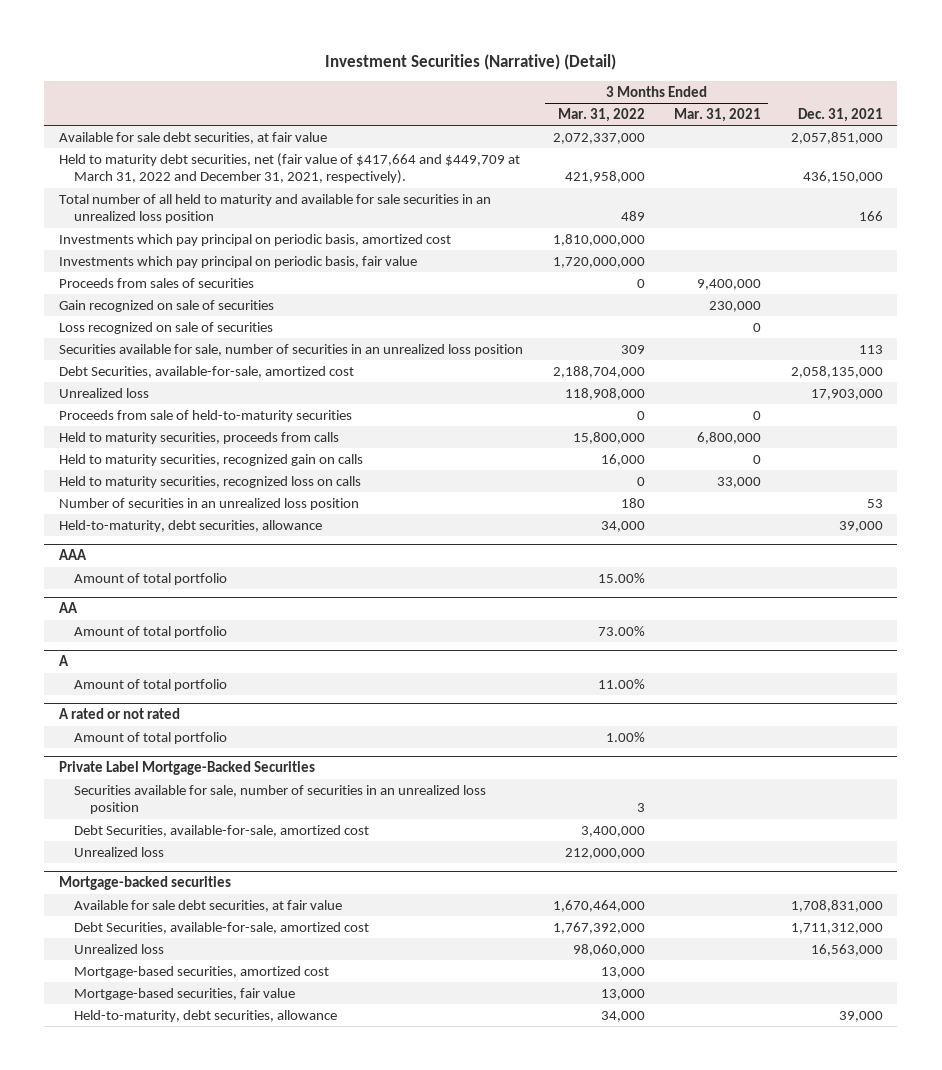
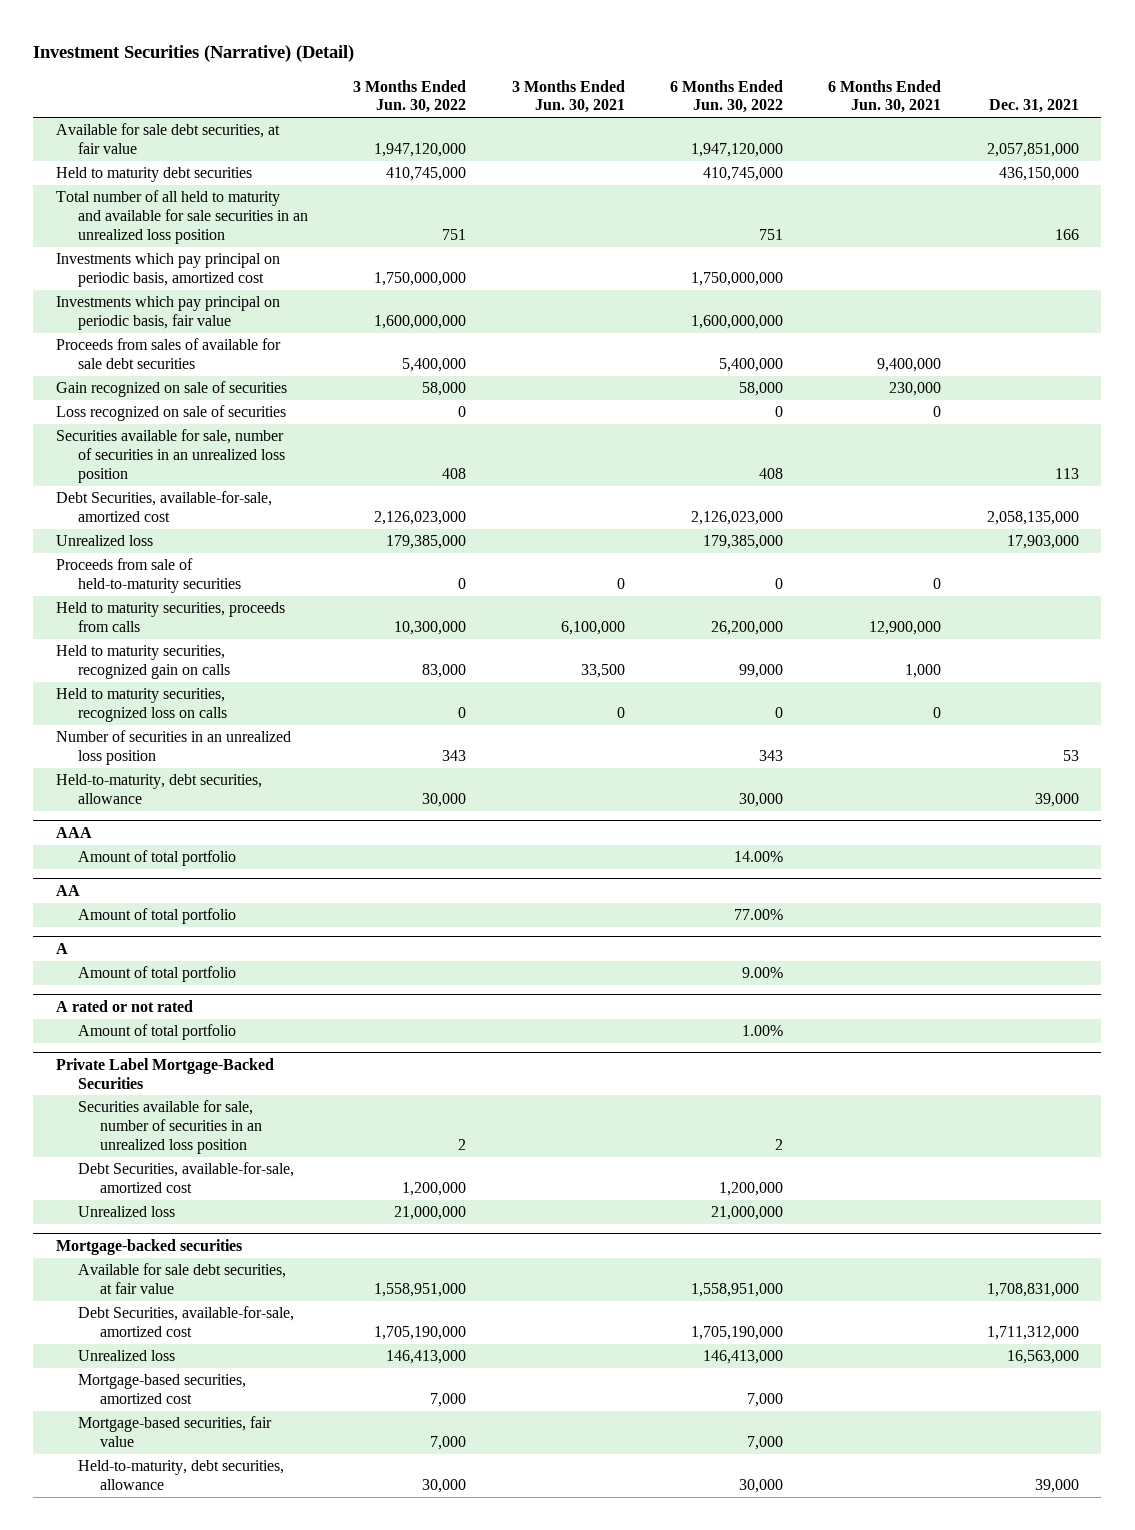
- | 3 Months Ended Mar. 31, 2022 | 3 Months Ended Mar. 31, 2021 | Dec. 31, 2021
+ | 3 Months Ended Jun. 30, 2022 | 3 Months Ended Jun. 30, 2021 | 6 Months Ended Jun. 30, 2022 | 6 Months Ended Jun. 30, 2021 | Dec. 31, 2021
- Held to maturity debt securities, net (fair value of $417,664 and $449,709 at March 31, 2022 and December 31, 2021, respectively). | 421,958,000 | | 436,150,000
+ Held to maturity debt securities | 410,745,000 | | 410,745,000 | | 436,150,000
- Proceeds from sales of securities | 0 | 9,400,000 |
+ Proceeds from sales of available for sale debt securities | 5,400,000 | | 5,400,000 | 9,400,000 |

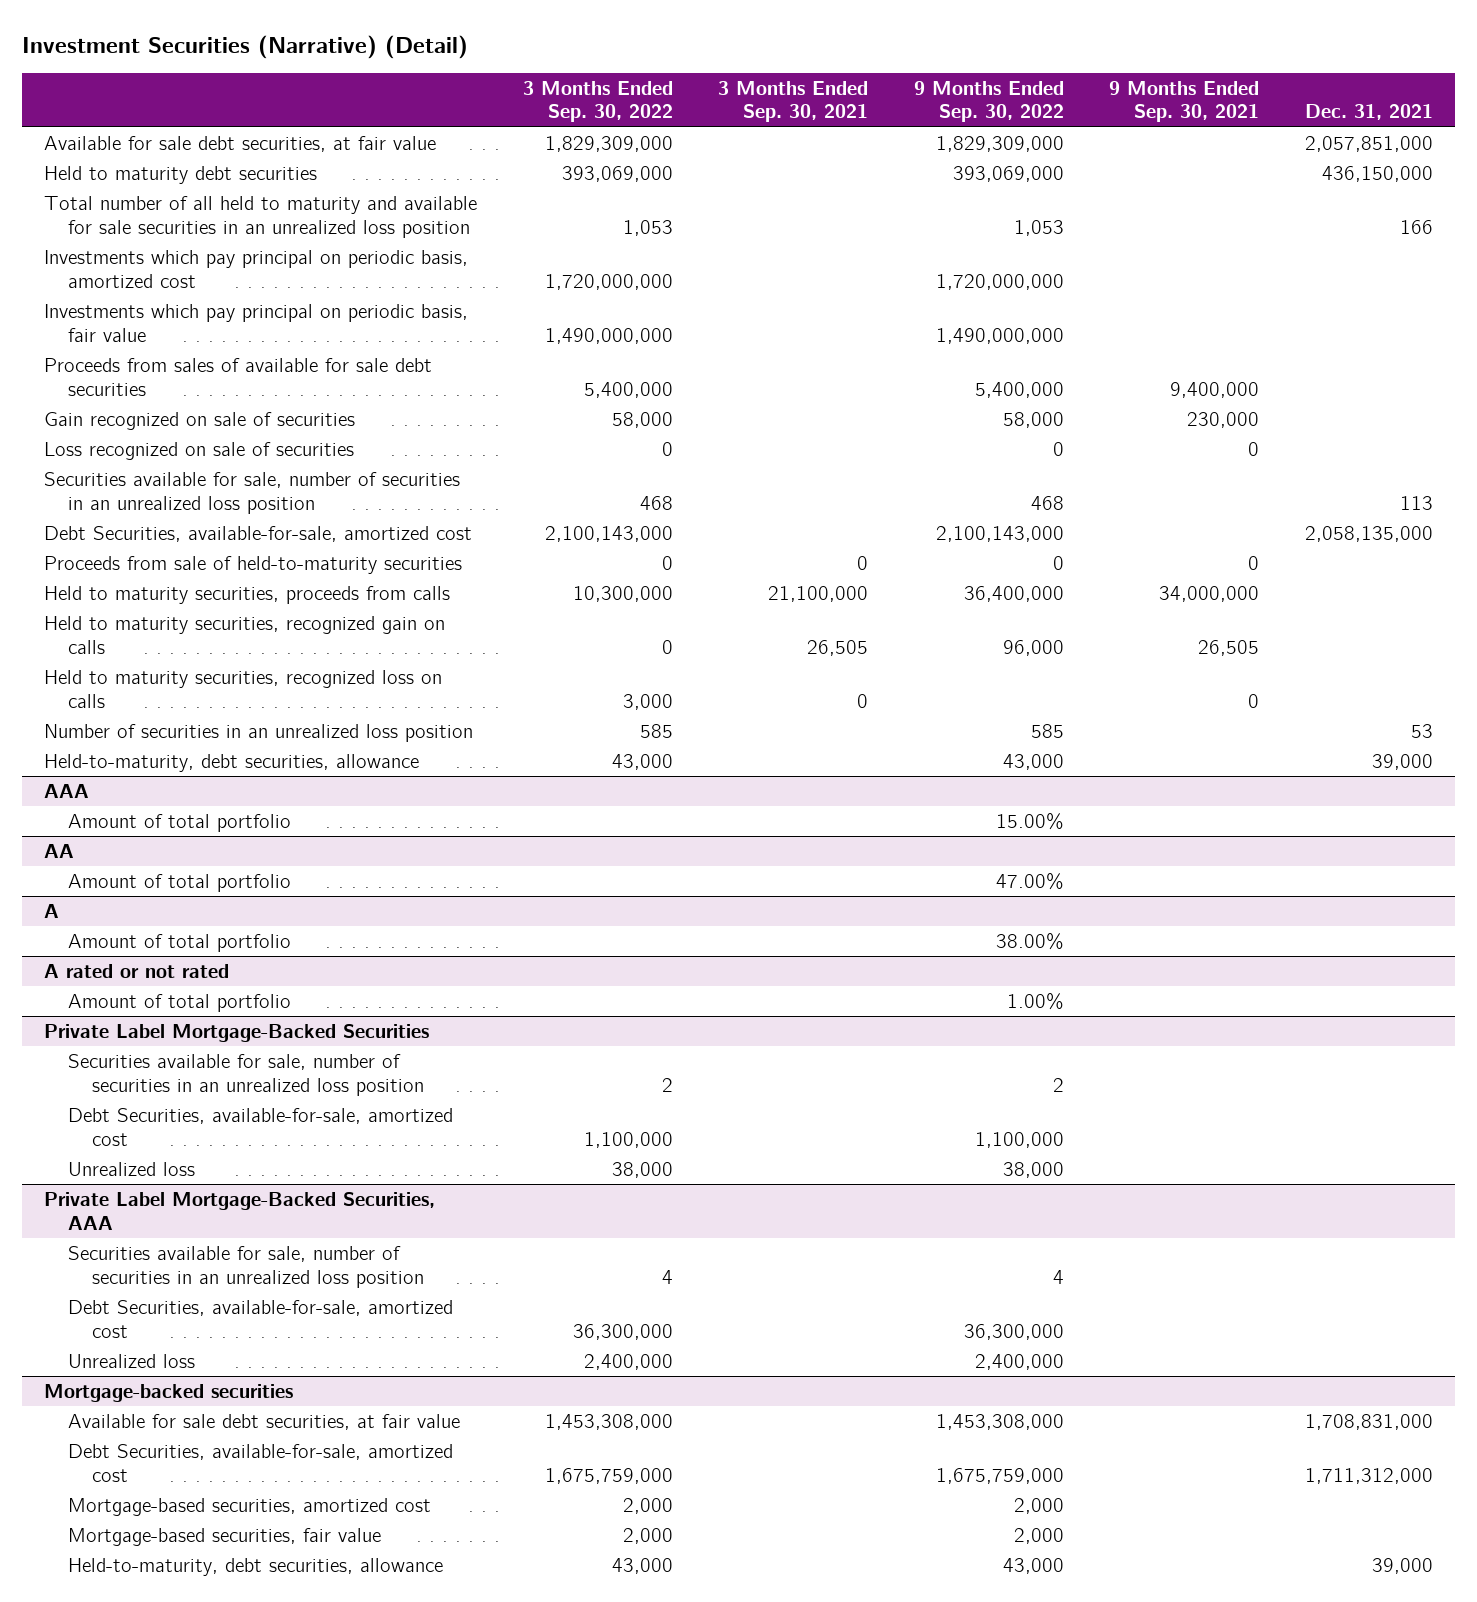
- | 3 Months Ended Jun. 30, 2022 | 3 Months Ended Jun. 30, 2021 | 6 Months Ended Jun. 30, 2022 | 6 Months Ended Jun. 30, 2021 | Dec. 31, 2021
+ | 3 Months Ended Sep. 30, 2022 | 3 Months Ended Sep. 30, 2021 | 9 Months Ended Sep. 30, 2022 | 9 Months Ended Sep. 30, 2021 | Dec. 31, 2021
- Unrealized loss | 179,385,000 | | 179,385,000 | | 17,903,000
+ Private Label Mortgage-Backed Securities, AAA
+ Securities available for sale, number of securities in an unrealized loss position | 4 | | 4 | |
+ Debt Securities, available-for-sale, amortized cost | 36,300,000 | | 36,300,000 | |
+ Unrealized loss | 2,400,000 | | 2,400,000 | |
@ Mortgage-backed securities
- Unrealized loss | 146,413,000 | | 146,413,000 | | 16,563,000

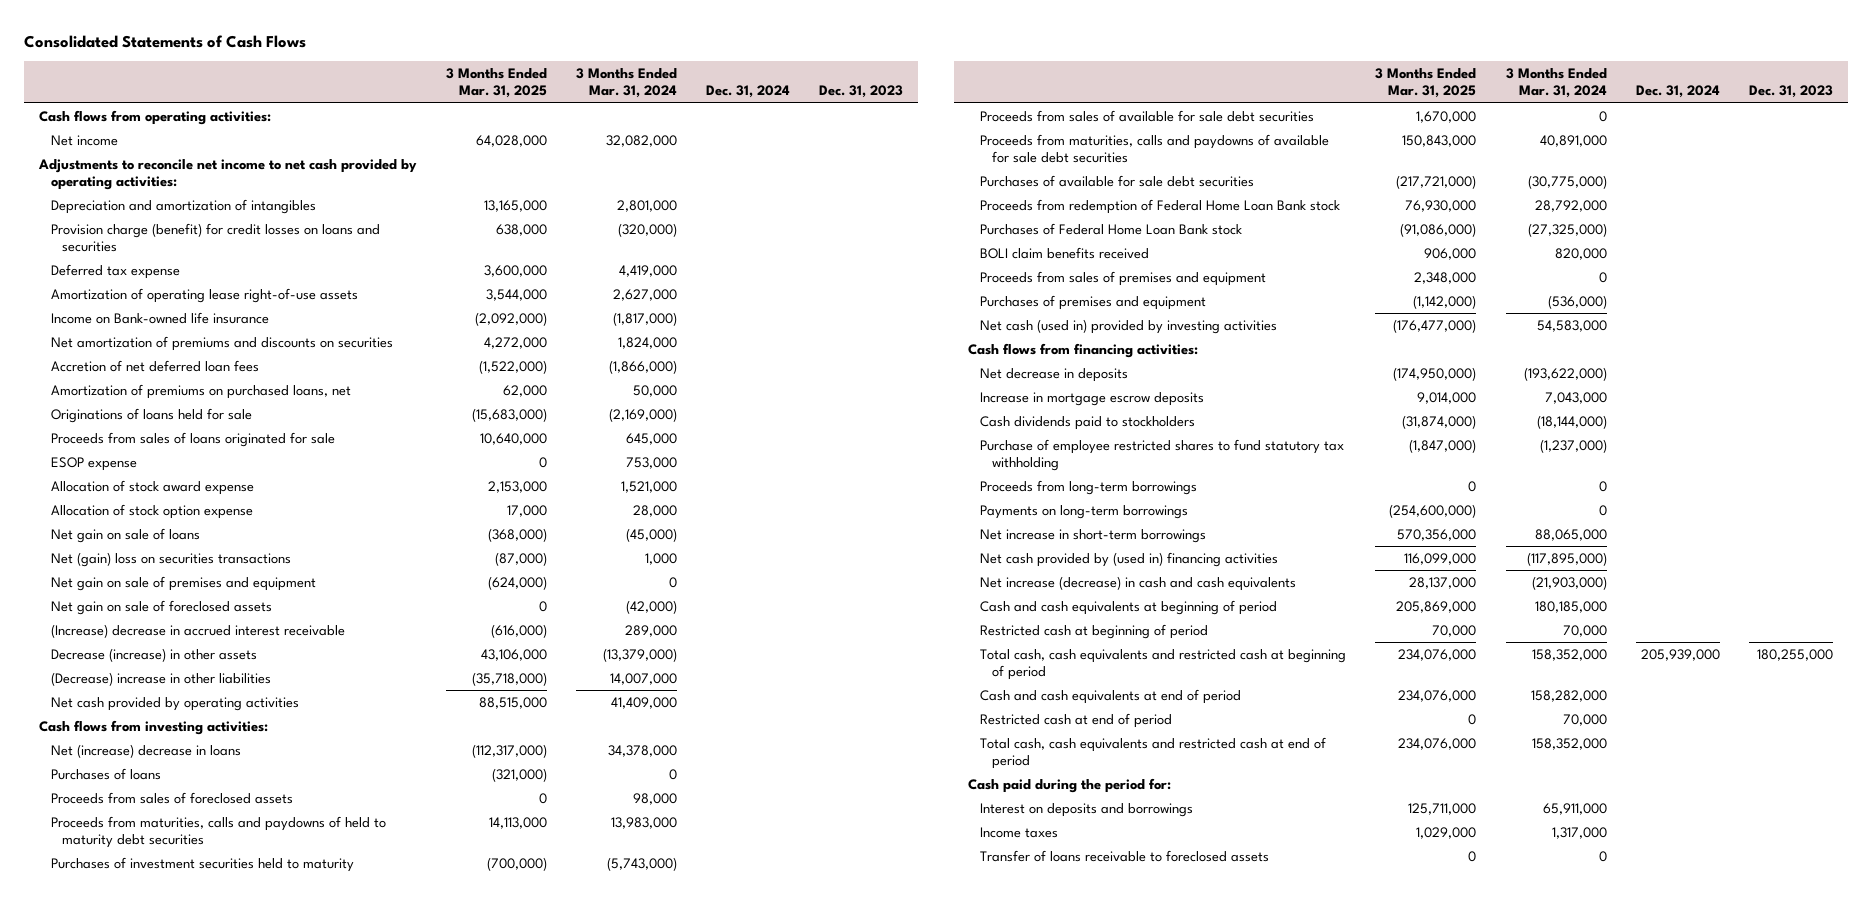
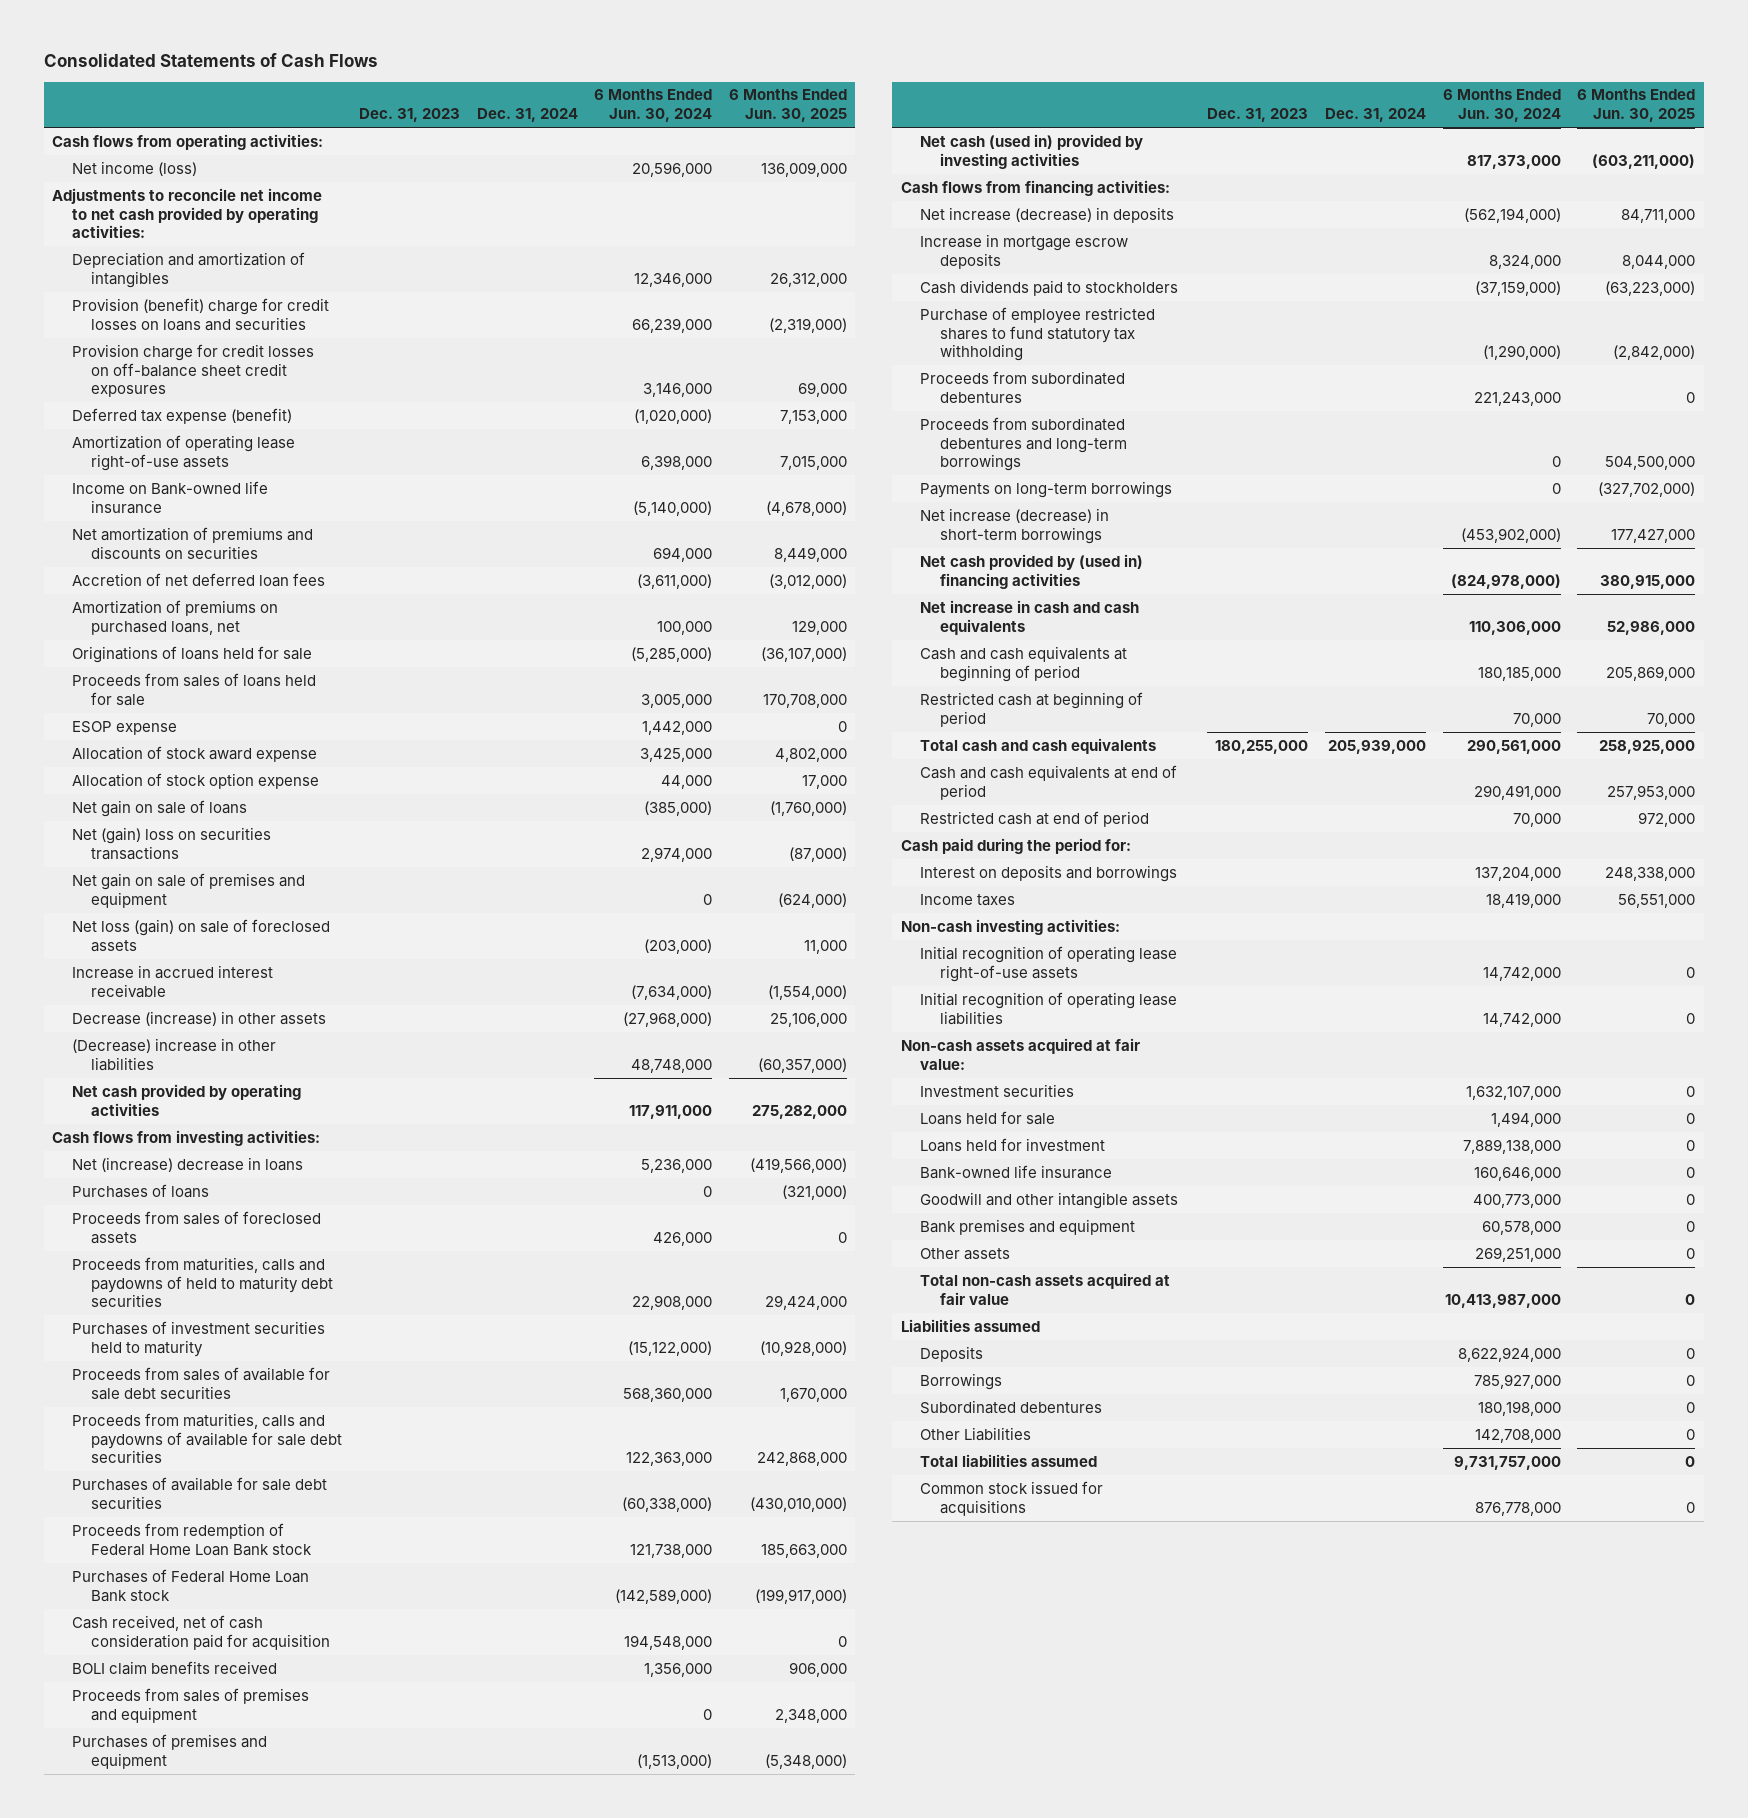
- | 3 Months Ended Mar. 31, 2025 | 3 Months Ended Mar. 31, 2024 | Dec. 31, 2024 | Dec. 31, 2023
+ | Dec. 31, 2023 | Dec. 31, 2024 | 6 Months Ended Jun. 30, 2024 | 6 Months Ended Jun. 30, 2025
- Net income | 64,028,000 | 32,082,000 | |
+ Net income (loss) | | | 20,596,000 | 136,009,000
- Provision charge (benefit) for credit losses on loans and securities | 638,000 | (320,000) | |
- Deferred tax expense | 3,600,000 | 4,419,000 | |
+ Provision (benefit) charge for credit losses on loans and securities | | | 66,239,000 | (2,319,000)
+ Provision charge for credit losses on off-balance sheet credit exposures | | | 3,146,000 | 69,000
+ Deferred tax expense (benefit) | | | (1,020,000) | 7,153,000
- Proceeds from sales of loans originated for sale | 10,640,000 | 645,000 | |
+ Proceeds from sales of loans held for sale | | | 3,005,000 | 170,708,000
- Net gain on sale of foreclosed assets | 0 | (42,000) | |
- (Increase) decrease in accrued interest receivable | (616,000) | 289,000 | |
+ Net loss (gain) on sale of foreclosed assets | | | (203,000) | 11,000
+ Increase in accrued interest receivable | | | (7,634,000) | (1,554,000)
+ Cash received, net of cash consideration paid for acquisition | | | 194,548,000 | 0
- Net decrease in deposits | (174,950,000) | (193,622,000) | |
+ Net increase (decrease) in deposits | | | (562,194,000) | 84,711,000
- Proceeds from long-term borrowings | 0 | 0 | |
+ Proceeds from subordinated debentures | | | 221,243,000 | 0
+ Proceeds from subordinated debentures and long-term borrowings | | | 0 | 504,500,000
- Net increase in short-term borrowings | 570,356,000 | 88,065,000 | |
+ Net increase (decrease) in short-term borrowings | | | (453,902,000) | 177,427,000
- Net increase (decrease) in cash and cash equivalents | 28,137,000 | (21,903,000) | |
+ Net increase in cash and cash equivalents | | | 110,306,000 | 52,986,000
- Total cash, cash equivalents and restricted cash at beginning of period | 234,076,000 | 158,352,000 | 205,939,000 | 180,255,000
+ Total cash and cash equivalents | 180,255,000 | 205,939,000 | 290,561,000 | 258,925,000
- Total cash, cash equivalents and restricted cash at end of period | 234,076,000 | 158,352,000 | |
- Transfer of loans receivable to foreclosed assets | 0 | 0 | |
+ Non-cash investing activities:
+ Initial recognition of operating lease right-of-use assets | | | 14,742,000 | 0
+ Initial recognition of operating lease liabilities | | | 14,742,000 | 0
+ Non-cash assets acquired at fair value:
+ Investment securities | | | 1,632,107,000 | 0
+ Loans held for sale | | | 1,494,000 | 0
+ Loans held for investment | | | 7,889,138,000 | 0
+ Bank-owned life insurance | | | 160,646,000 | 0
+ Goodwill and other intangible assets | | | 400,773,000 | 0
+ Bank premises and equipment | | | 60,578,000 | 0
+ Other assets | | | 269,251,000 | 0
+ Total non-cash assets acquired at fair value | | | 10,413,987,000 | 0
+ Liabilities assumed
+ Deposits | | | 8,622,924,000 | 0
+ Borrowings | | | 785,927,000 | 0
+ Subordinated debentures | | | 180,198,000 | 0
+ Other Liabilities | | | 142,708,000 | 0
+ Total liabilities assumed | | | 9,731,757,000 | 0
+ Common stock issued for acquisitions | | | 876,778,000 | 0

